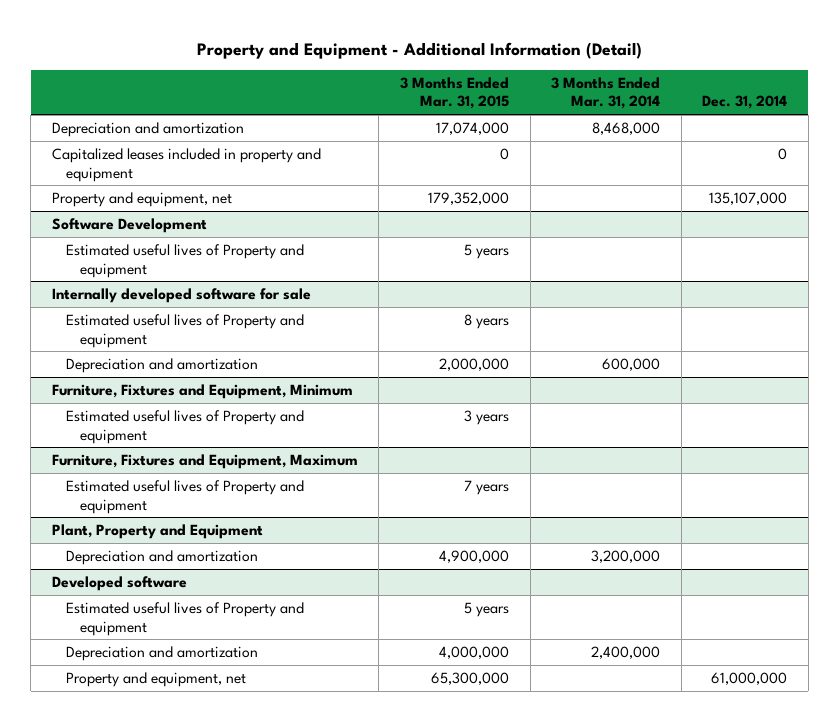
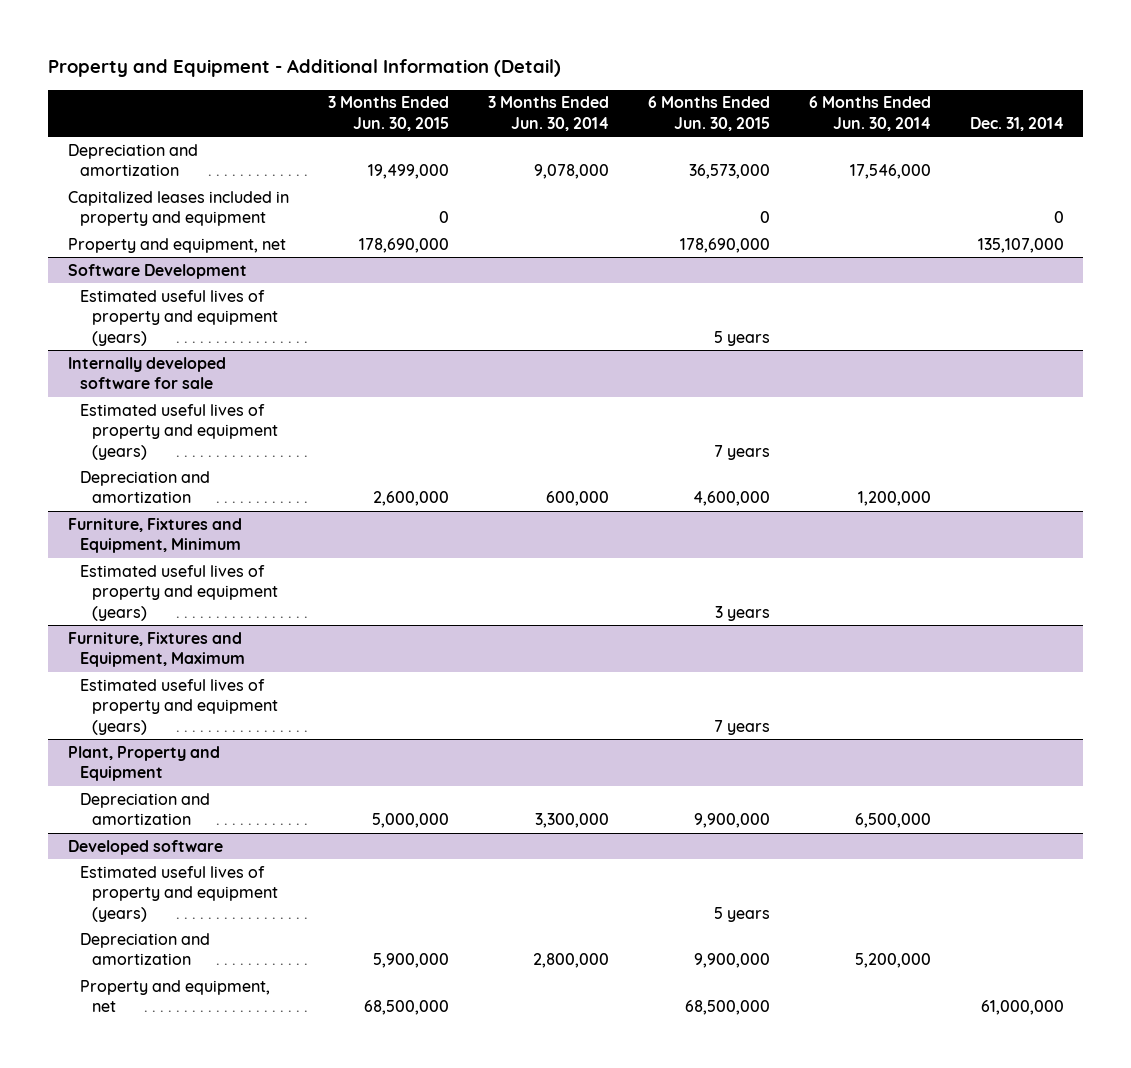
- | 3 Months Ended Mar. 31, 2015 | 3 Months Ended Mar. 31, 2014 | Dec. 31, 2014
+ | 3 Months Ended Jun. 30, 2015 | 3 Months Ended Jun. 30, 2014 | 6 Months Ended Jun. 30, 2015 | 6 Months Ended Jun. 30, 2014 | Dec. 31, 2014
@ Software Development
- Estimated useful lives of Property and equipment | 5 years | |
+ Estimated useful lives of property and equipment (years) | | | 5 years | |
@ Internally developed software for sale
- Estimated useful lives of Property and equipment | 8 years | |
+ Estimated useful lives of property and equipment (years) | | | 7 years | |
@ Furniture, Fixtures and Equipment, Minimum
- Estimated useful lives of Property and equipment | 3 years | |
+ Estimated useful lives of property and equipment (years) | | | 3 years | |
@ Furniture, Fixtures and Equipment, Maximum
- Estimated useful lives of Property and equipment | 7 years | |
+ Estimated useful lives of property and equipment (years) | | | 7 years | |
@ Developed software
- Estimated useful lives of Property and equipment | 5 years | |
+ Estimated useful lives of property and equipment (years) | | | 5 years | |

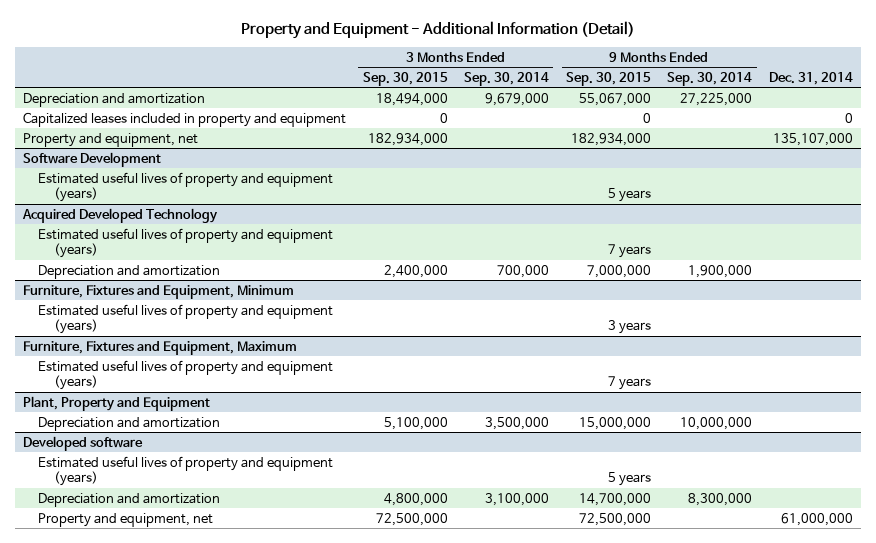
- | 3 Months Ended Jun. 30, 2015 | 3 Months Ended Jun. 30, 2014 | 6 Months Ended Jun. 30, 2015 | 6 Months Ended Jun. 30, 2014 | Dec. 31, 2014
+ | 3 Months Ended Sep. 30, 2015 | 3 Months Ended Sep. 30, 2014 | 9 Months Ended Sep. 30, 2015 | 9 Months Ended Sep. 30, 2014 | Dec. 31, 2014
- Internally developed software for sale
+ Acquired Developed Technology

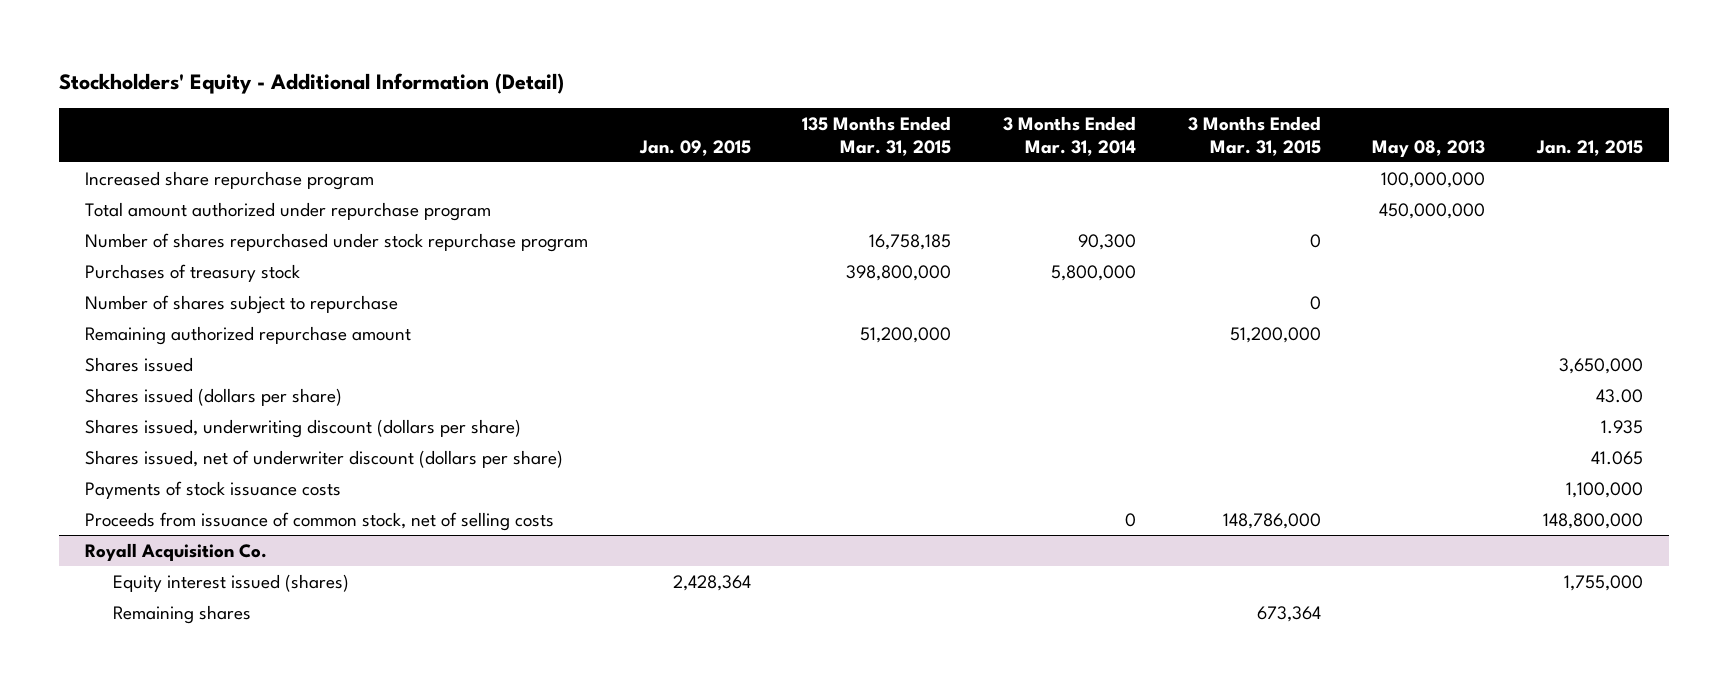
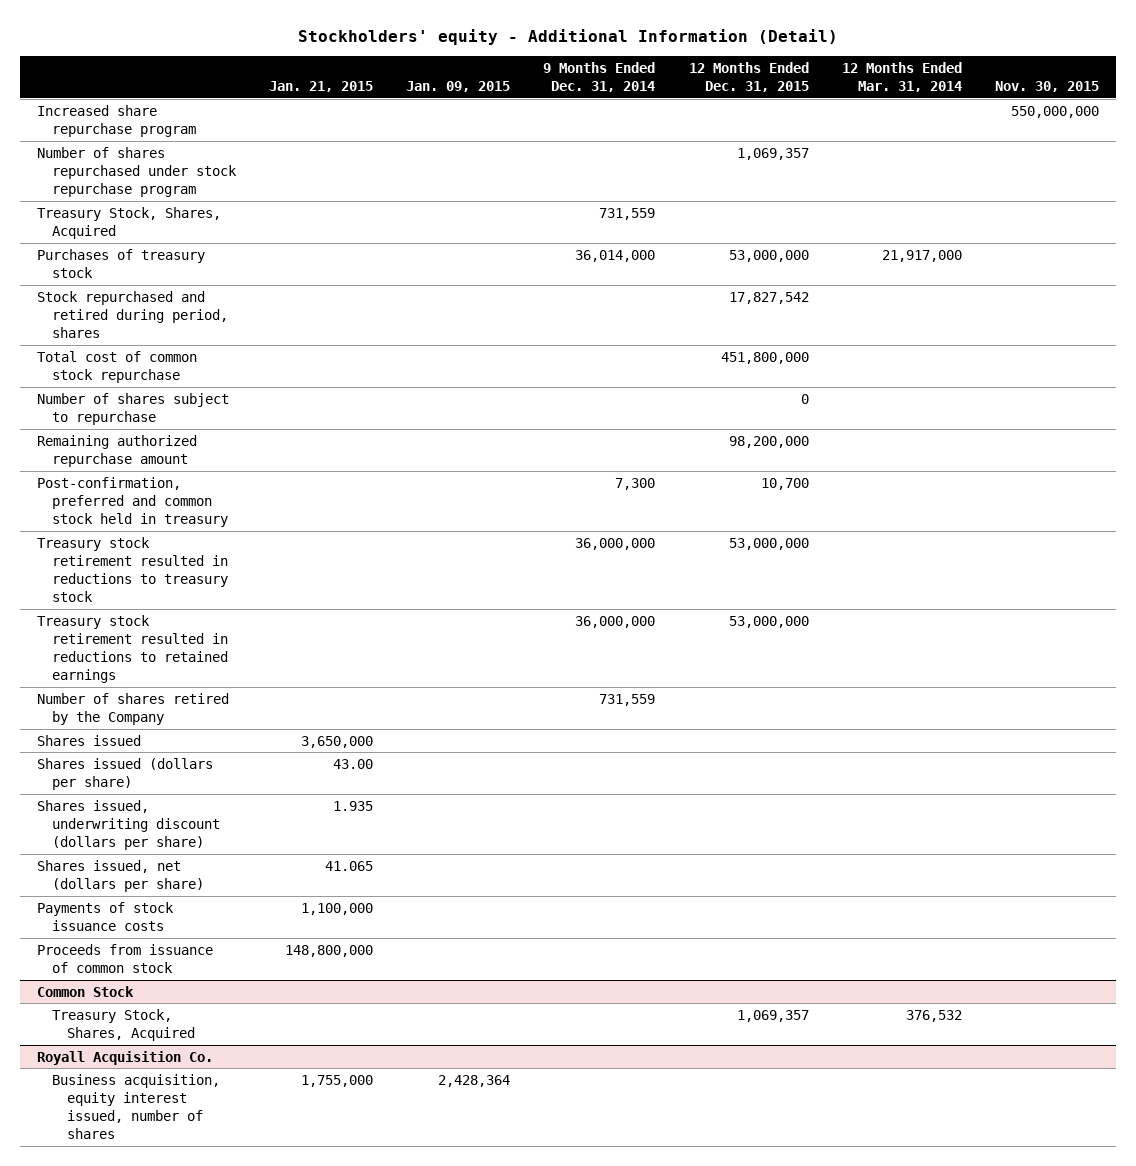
- Stockholders' Equity - Additional Information (Detail)
+ Stockholders' equity - Additional Information (Detail)
- | Jan. 09, 2015 | 135 Months Ended Mar. 31, 2015 | 3 Months Ended Mar. 31, 2014 | 3 Months Ended Mar. 31, 2015 | May 08, 2013 | Jan. 21, 2015
+ | Jan. 21, 2015 | Jan. 09, 2015 | 9 Months Ended Dec. 31, 2014 | 12 Months Ended Dec. 31, 2015 | 12 Months Ended Mar. 31, 2014 | Nov. 30, 2015
- Total amount authorized under repurchase program | | | | | 450,000,000 |
+ Treasury Stock, Shares, Acquired | | | 731,559 | | |
+ Stock repurchased and retired during period, shares | | | | 17,827,542 | |
+ Total cost of common stock repurchase | | | | 451,800,000 | |
+ Post-confirmation, preferred and common stock held in treasury | | | 7,300 | 10,700 | |
+ Treasury stock retirement resulted in reductions to treasury stock | | | 36,000,000 | 53,000,000 | |
+ Treasury stock retirement resulted in reductions to retained earnings | | | 36,000,000 | 53,000,000 | |
+ Number of shares retired by the Company | | | 731,559 | | |
- Shares issued, net of underwriter discount (dollars per share) | | | | | | 41.065
+ Shares issued, net (dollars per share) | 41.065 | | | | |
- Proceeds from issuance of common stock, net of selling costs | | | 0 | 148,786,000 | | 148,800,000
+ Proceeds from issuance of common stock | 148,800,000 | | | | |
+ Common Stock
+ Treasury Stock, Shares, Acquired | | | | 1,069,357 | 376,532 |
@ Royall Acquisition Co.
- Equity interest issued (shares) | 2,428,364 | | | | | 1,755,000
- Remaining shares | | | | 673,364 | |
+ Business acquisition, equity interest issued, number of shares | 1,755,000 | 2,428,364 | | | |

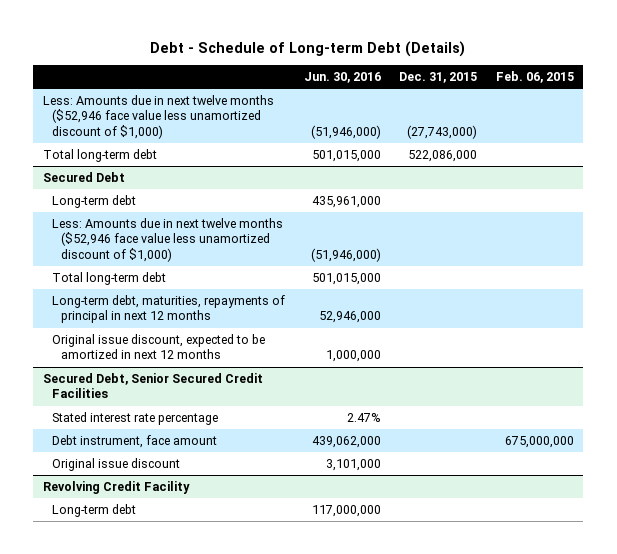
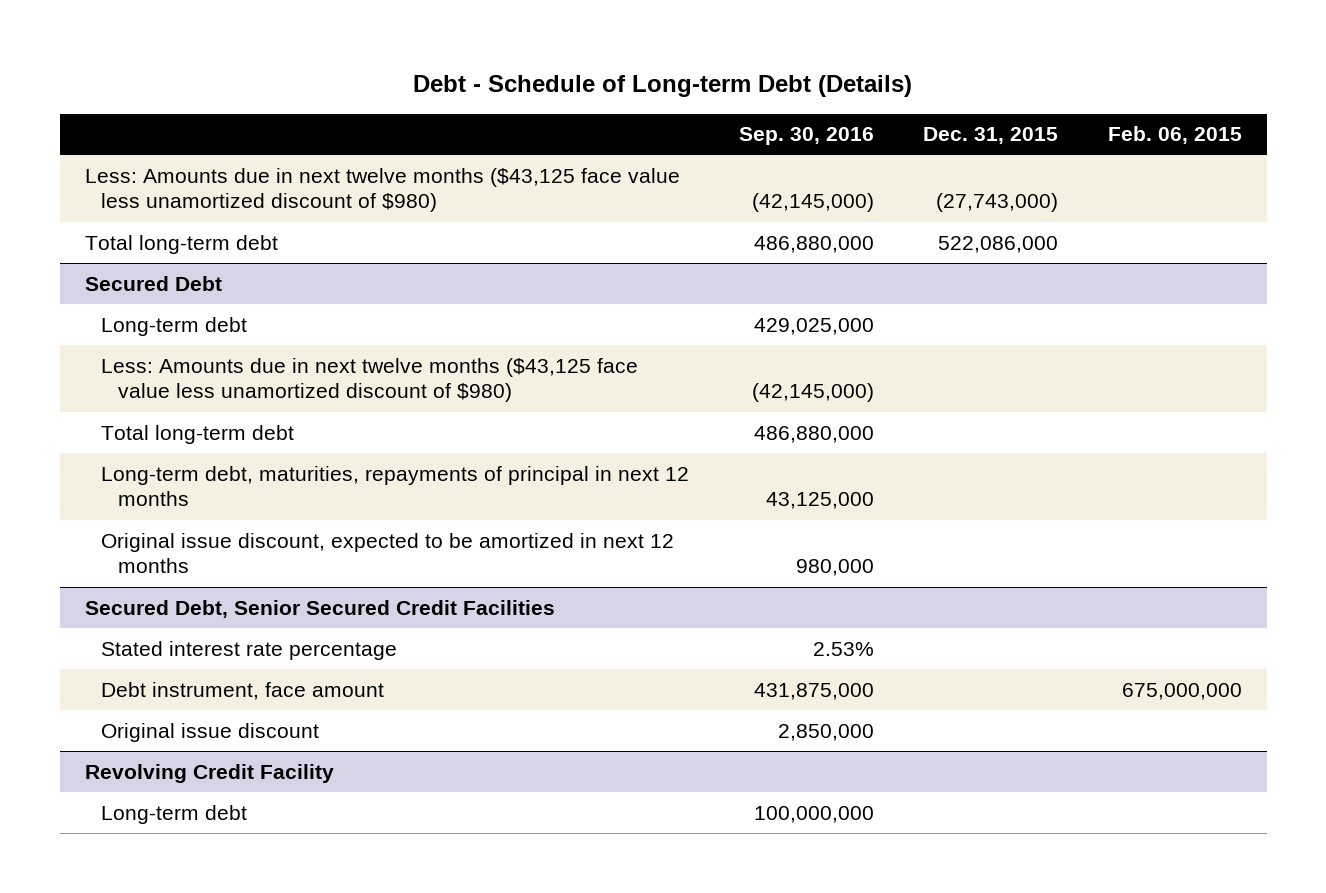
- | Jun. 30, 2016 | Dec. 31, 2015 | Feb. 06, 2015
+ | Sep. 30, 2016 | Dec. 31, 2015 | Feb. 06, 2015
- Less: Amounts due in next twelve months ($52,946 face value less unamortized discount of $1,000) | (51,946,000) | (27,743,000) |
+ Less: Amounts due in next twelve months ($43,125 face value less unamortized discount of $980) | (42,145,000) | (27,743,000) |
@ Secured Debt
- Less: Amounts due in next twelve months ($52,946 face value less unamortized discount of $1,000) | (51,946,000) | |
+ Less: Amounts due in next twelve months ($43,125 face value less unamortized discount of $980) | (42,145,000) | |

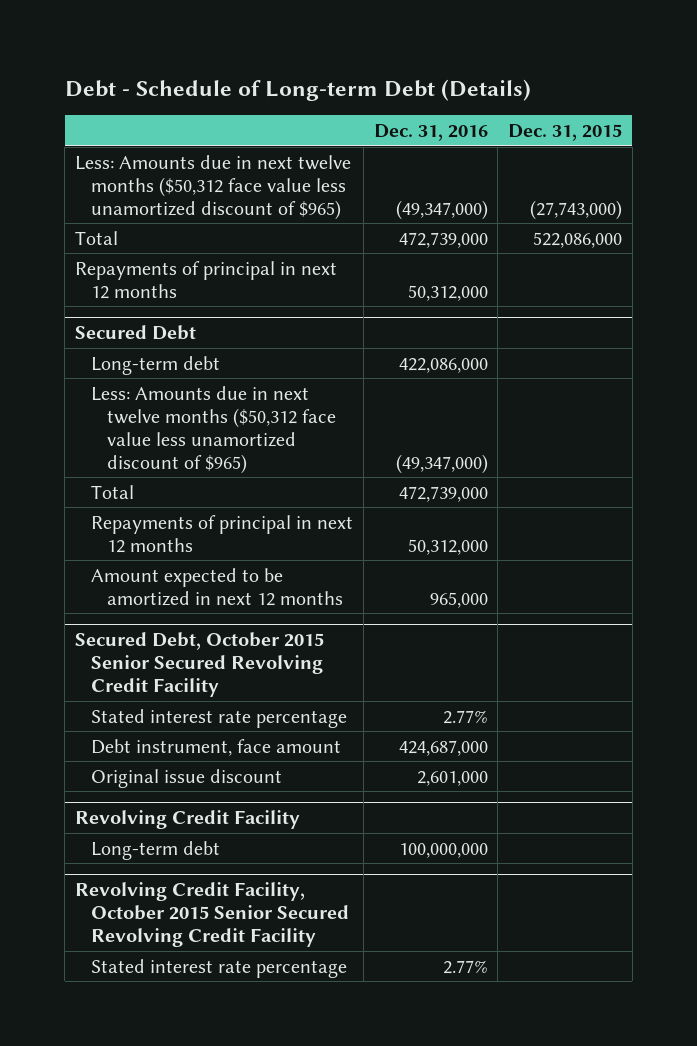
- | Sep. 30, 2016 | Dec. 31, 2015 | Feb. 06, 2015
+ | Dec. 31, 2016 | Dec. 31, 2015
- Less: Amounts due in next twelve months ($43,125 face value less unamortized discount of $980) | (42,145,000) | (27,743,000) |
- Total long-term debt | 486,880,000 | 522,086,000 |
+ Less: Amounts due in next twelve months ($50,312 face value less unamortized discount of $965) | (49,347,000) | (27,743,000)
+ Total | 472,739,000 | 522,086,000
+ Repayments of principal in next 12 months | 50,312,000 |
@ Secured Debt
- Less: Amounts due in next twelve months ($43,125 face value less unamortized discount of $980) | (42,145,000) | |
- Total long-term debt | 486,880,000 | |
- Long-term debt, maturities, repayments of principal in next 12 months | 43,125,000 | |
- Original issue discount, expected to be amortized in next 12 months | 980,000 | |
- Secured Debt, Senior Secured Credit Facilities
- Stated interest rate percentage | 2.53% | |
- Debt instrument, face amount | 431,875,000 | | 675,000,000
- Original issue discount | 2,850,000 | |
@ Secured Debt
+ Less: Amounts due in next twelve months ($50,312 face value less unamortized discount of $965) | (49,347,000) |
+ Total | 472,739,000 |
+ Repayments of principal in next 12 months | 50,312,000 |
+ Amount expected to be amortized in next 12 months | 965,000 |
+ Secured Debt, October 2015 Senior Secured Revolving Credit Facility
+ Stated interest rate percentage | 2.77% |
+ Debt instrument, face amount | 424,687,000 |
+ Original issue discount | 2,601,000 |
+ Revolving Credit Facility, October 2015 Senior Secured Revolving Credit Facility
+ Stated interest rate percentage | 2.77% |

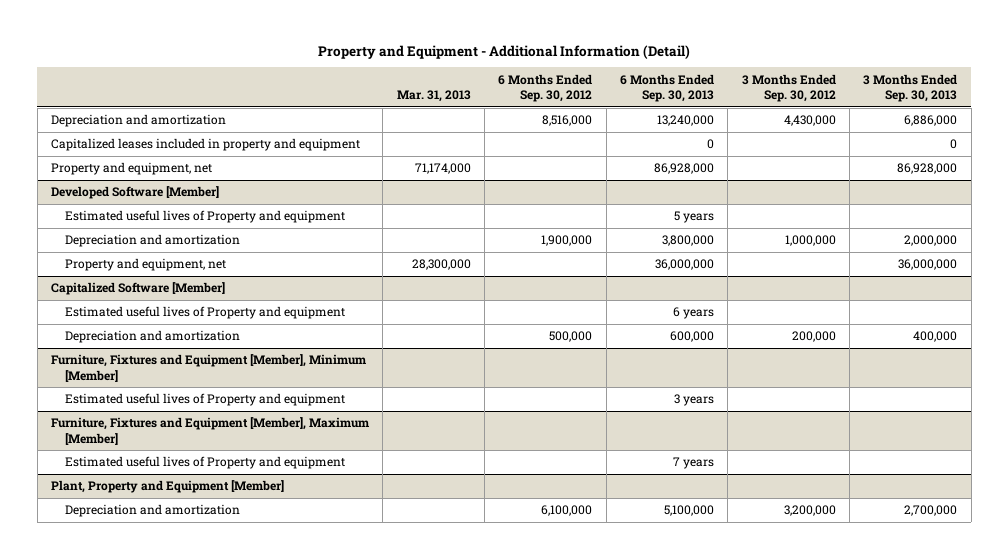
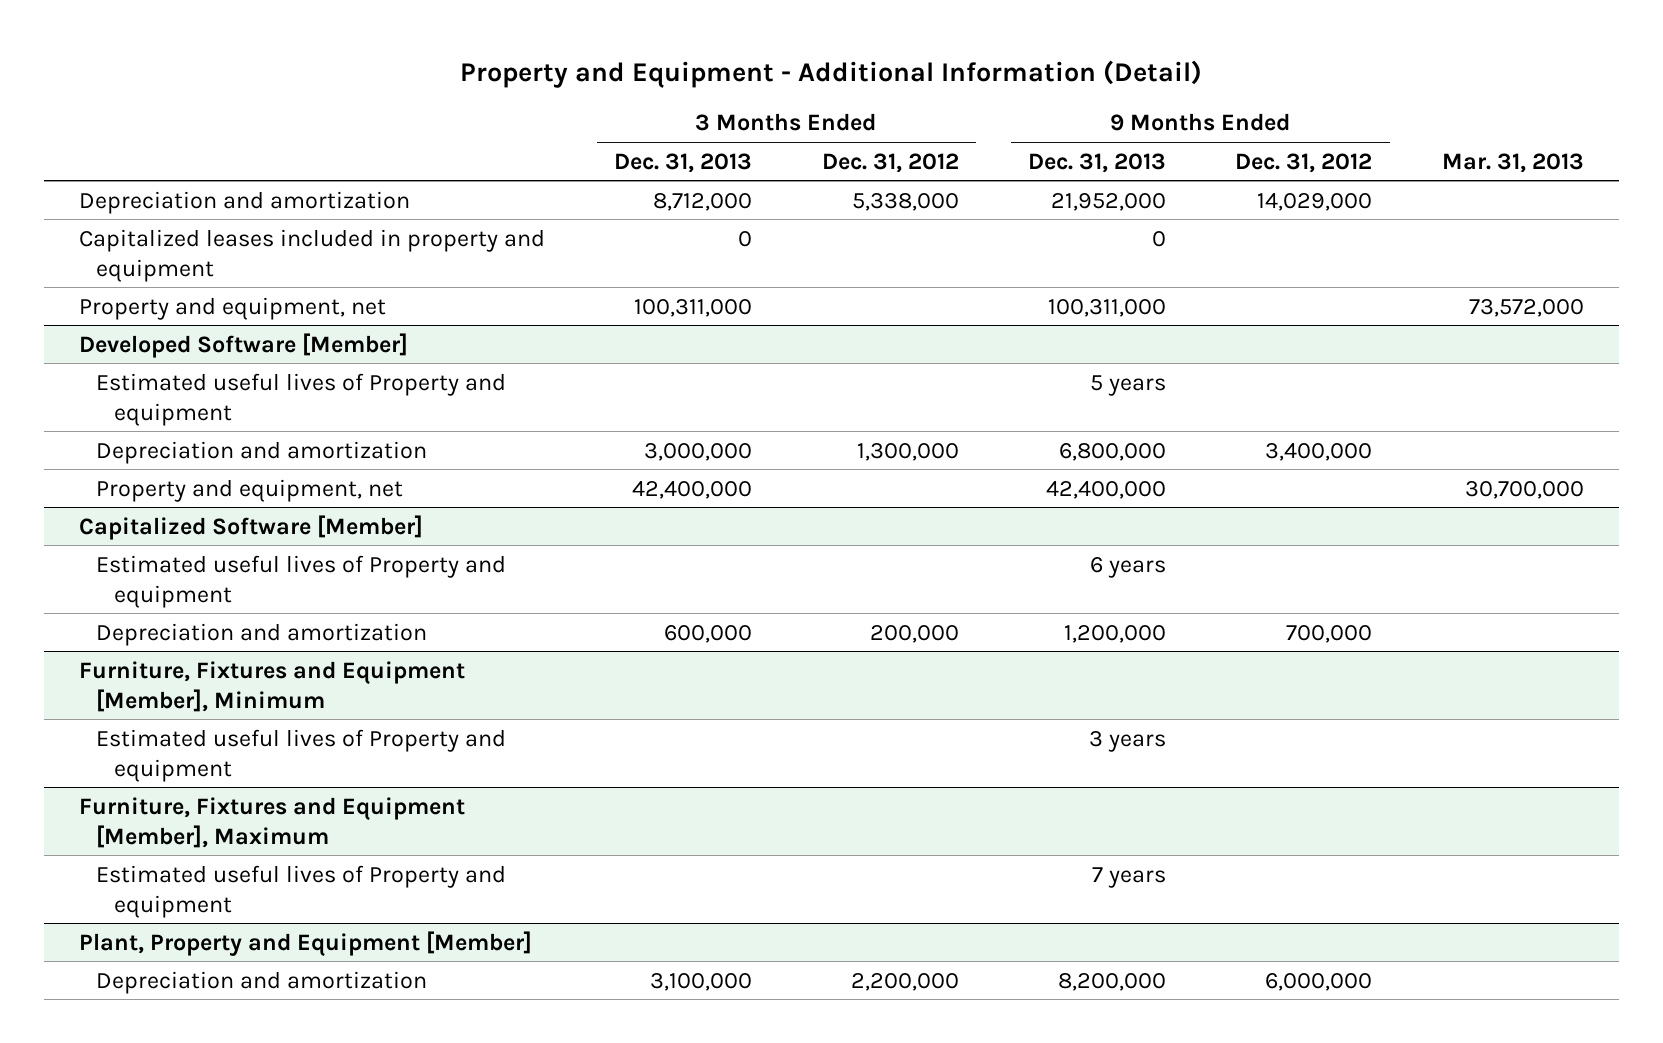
- | Mar. 31, 2013 | 6 Months Ended Sep. 30, 2012 | 6 Months Ended Sep. 30, 2013 | 3 Months Ended Sep. 30, 2012 | 3 Months Ended Sep. 30, 2013
+ | 3 Months Ended Dec. 31, 2013 | 3 Months Ended Dec. 31, 2012 | 9 Months Ended Dec. 31, 2013 | 9 Months Ended Dec. 31, 2012 | Mar. 31, 2013
- Property and equipment, net | 71,174,000 | | 86,928,000 | | 86,928,000
+ Property and equipment, net | 100,311,000 | | 100,311,000 | | 73,572,000
@ Developed Software [Member]
- Property and equipment, net | 28,300,000 | | 36,000,000 | | 36,000,000
+ Property and equipment, net | 42,400,000 | | 42,400,000 | | 30,700,000
- Furniture, Fixtures and Equipment [Member], Minimum [Member]
+ Furniture, Fixtures and Equipment [Member], Minimum
- Furniture, Fixtures and Equipment [Member], Maximum [Member]
+ Furniture, Fixtures and Equipment [Member], Maximum

